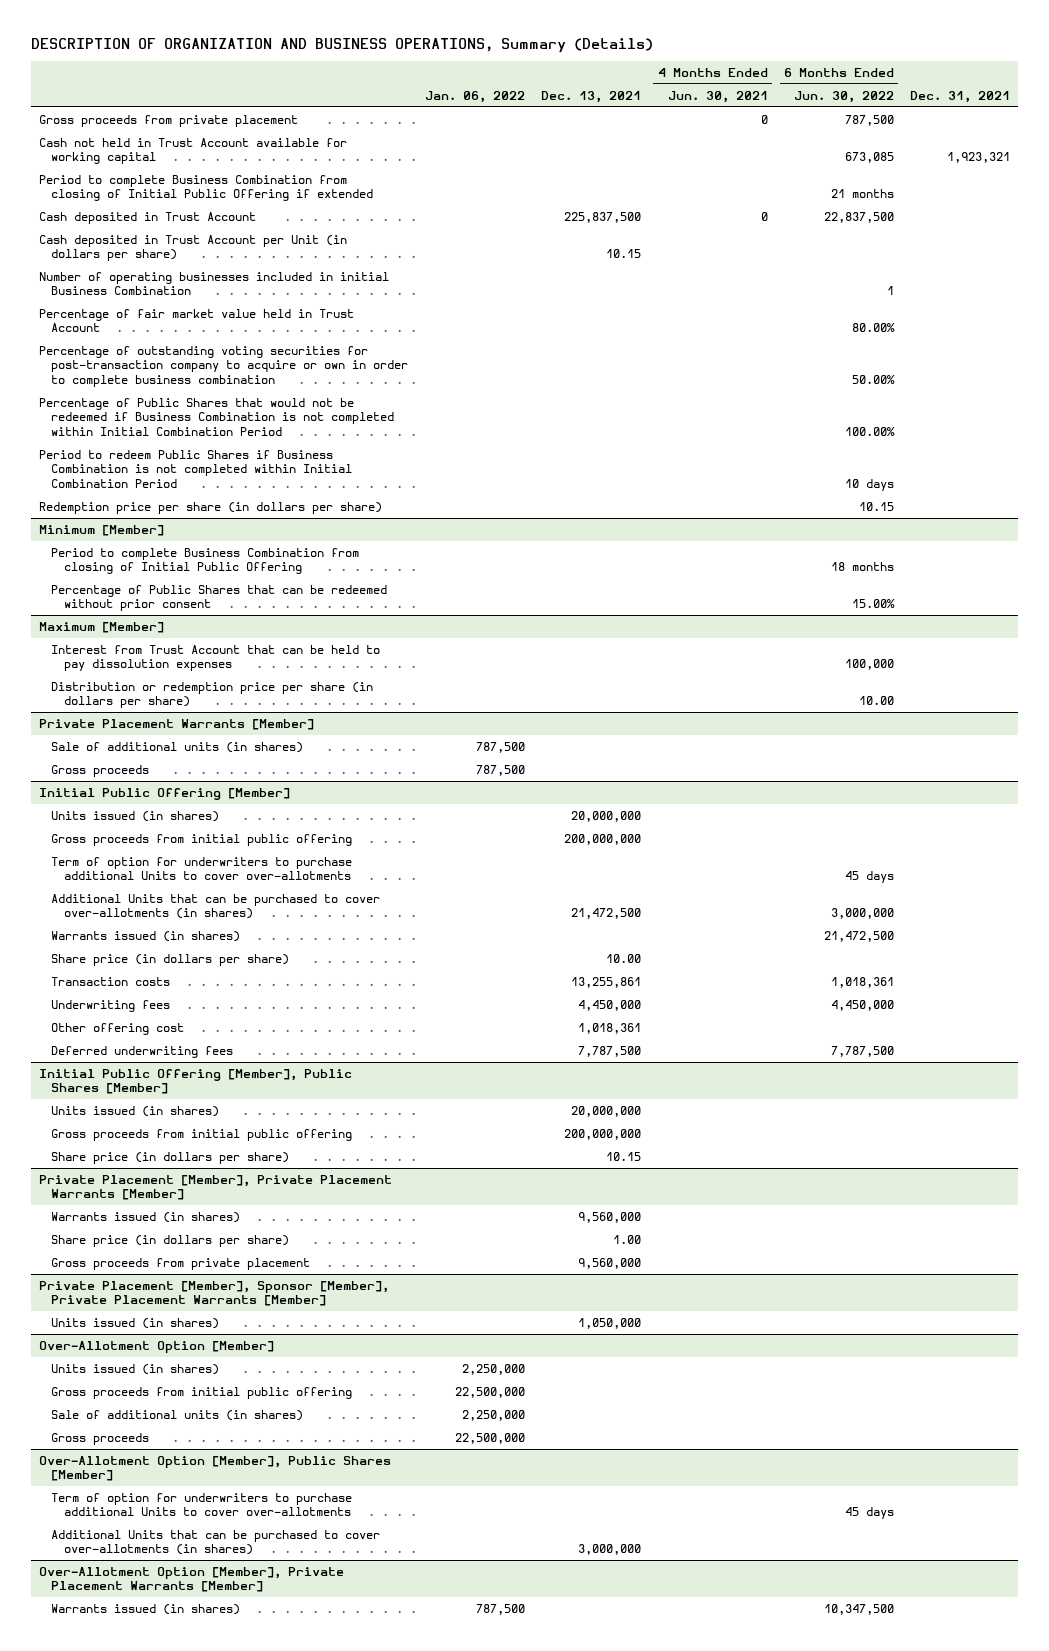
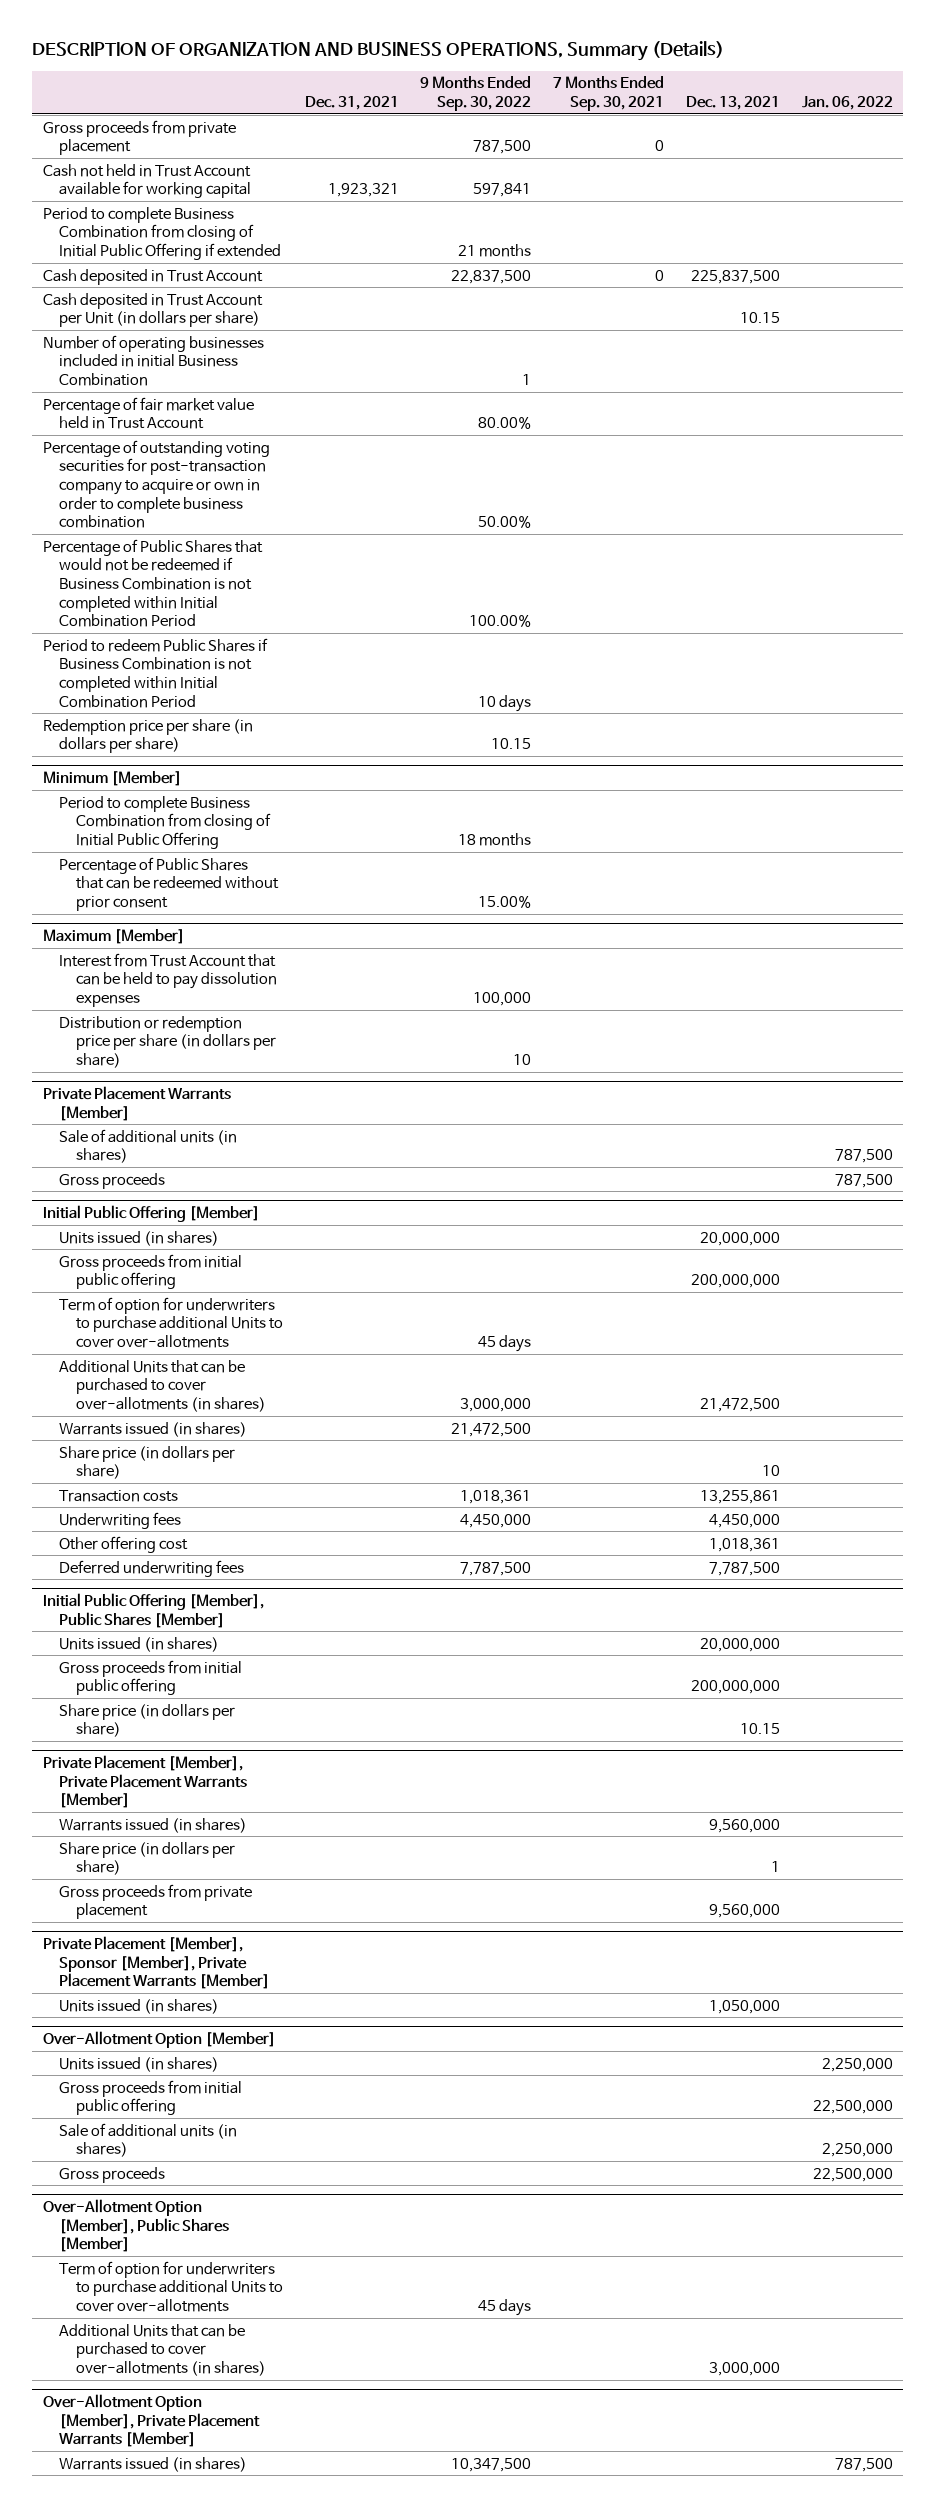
- | Jan. 06, 2022 | Dec. 13, 2021 | 4 Months Ended Jun. 30, 2021 | 6 Months Ended Jun. 30, 2022 | Dec. 31, 2021
+ | Dec. 31, 2021 | 9 Months Ended Sep. 30, 2022 | 7 Months Ended Sep. 30, 2021 | Dec. 13, 2021 | Jan. 06, 2022
@ Initial Public Offering [Member]
- Share price (in dollars per share) | | 10.00 | | |
+ Share price (in dollars per share) | | | | 10 |
@ Private Placement [Member], Private Placement Warrants [Member]
- Share price (in dollars per share) | | 1.00 | | |
+ Share price (in dollars per share) | | | | 1 |

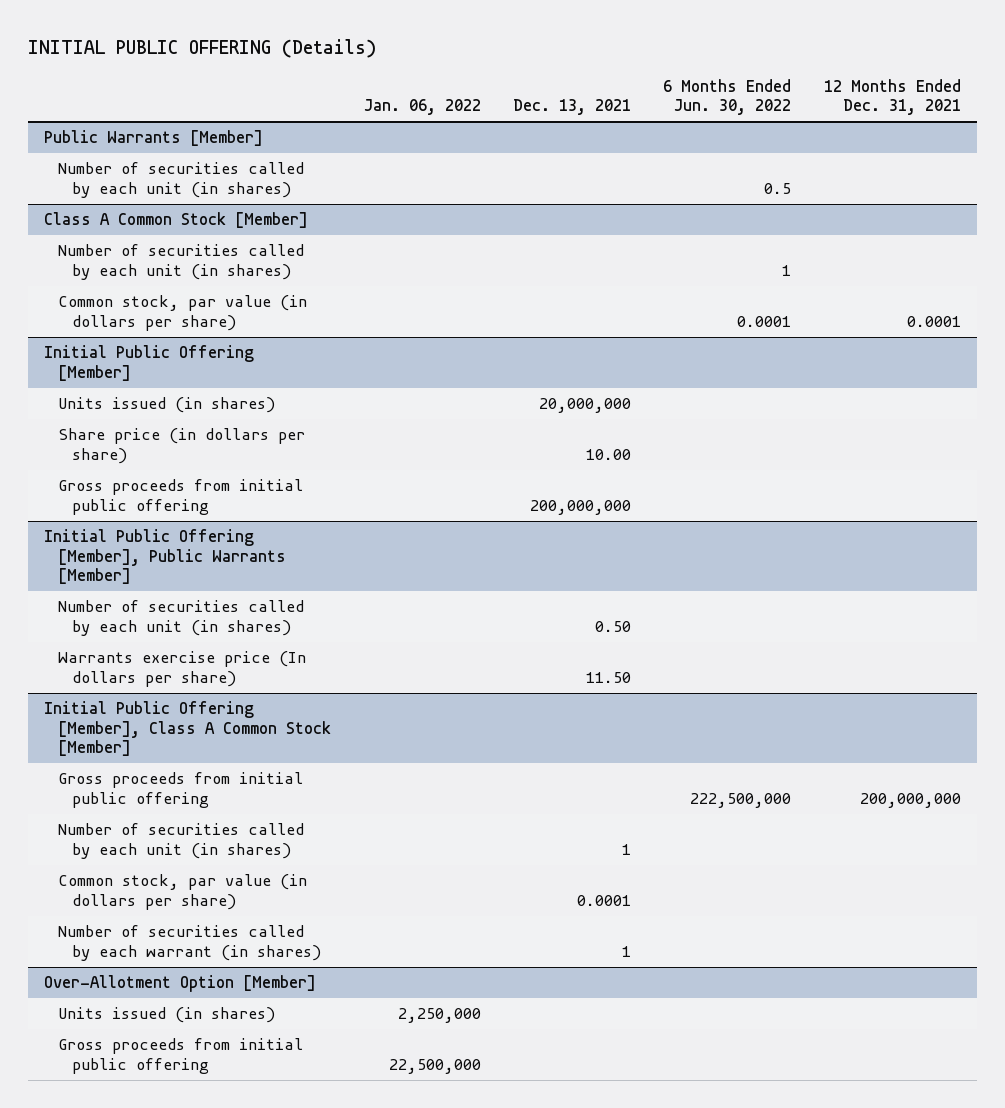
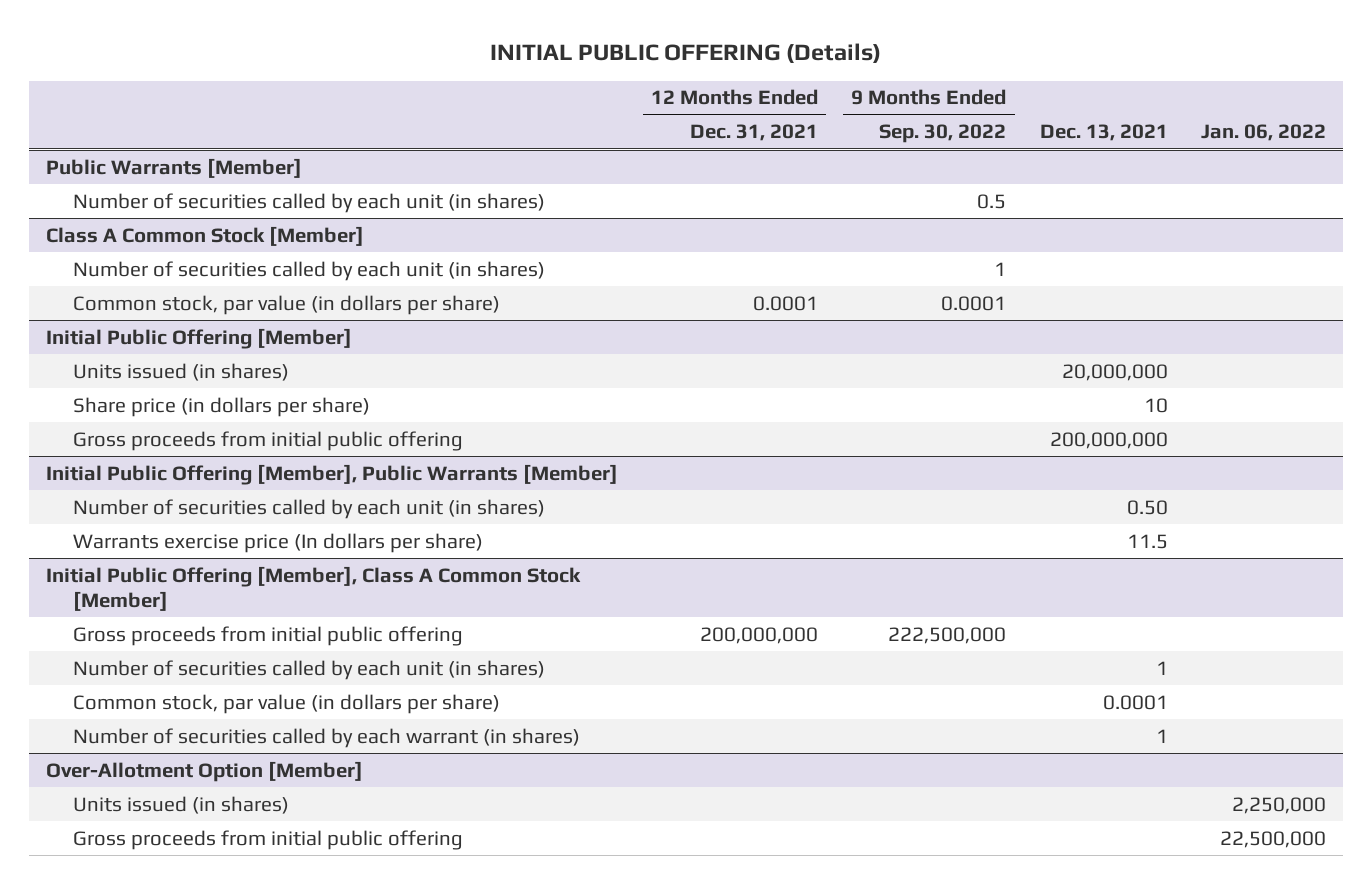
- | Jan. 06, 2022 | Dec. 13, 2021 | 6 Months Ended Jun. 30, 2022 | 12 Months Ended Dec. 31, 2021
+ | 12 Months Ended Dec. 31, 2021 | 9 Months Ended Sep. 30, 2022 | Dec. 13, 2021 | Jan. 06, 2022
@ Initial Public Offering [Member]
- Share price (in dollars per share) | | 10.00 | |
+ Share price (in dollars per share) | | | 10 |
@ Initial Public Offering [Member], Public Warrants [Member]
- Warrants exercise price (In dollars per share) | | 11.50 | |
+ Warrants exercise price (In dollars per share) | | | 11.5 |

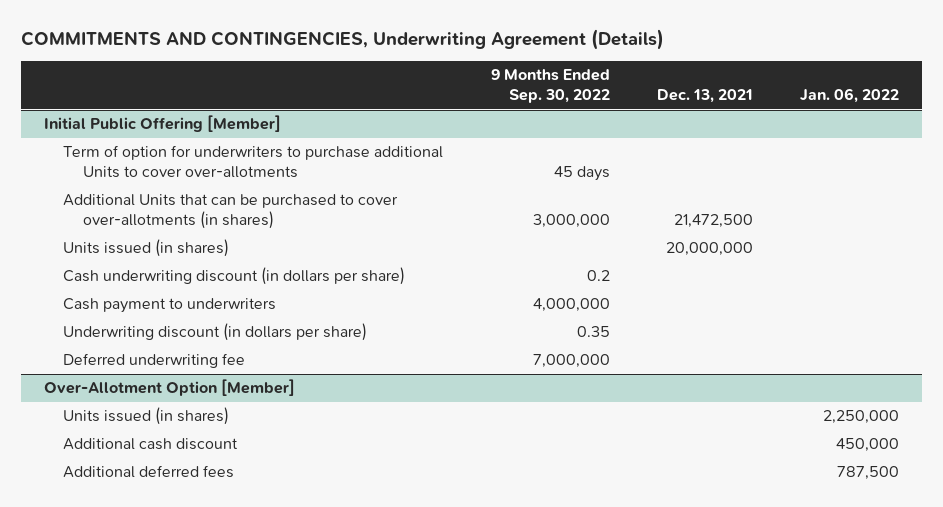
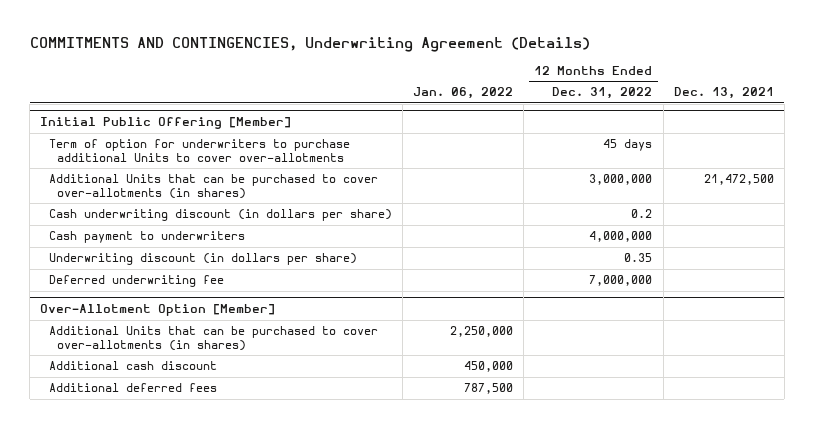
- | 9 Months Ended Sep. 30, 2022 | Dec. 13, 2021 | Jan. 06, 2022
+ | Jan. 06, 2022 | 12 Months Ended Dec. 31, 2022 | Dec. 13, 2021
@ Initial Public Offering [Member]
- Units issued (in shares) | | 20,000,000 |
@ Over-Allotment Option [Member]
- Units issued (in shares) | | | 2,250,000
+ Additional Units that can be purchased to cover over-allotments (in shares) | 2,250,000 | |

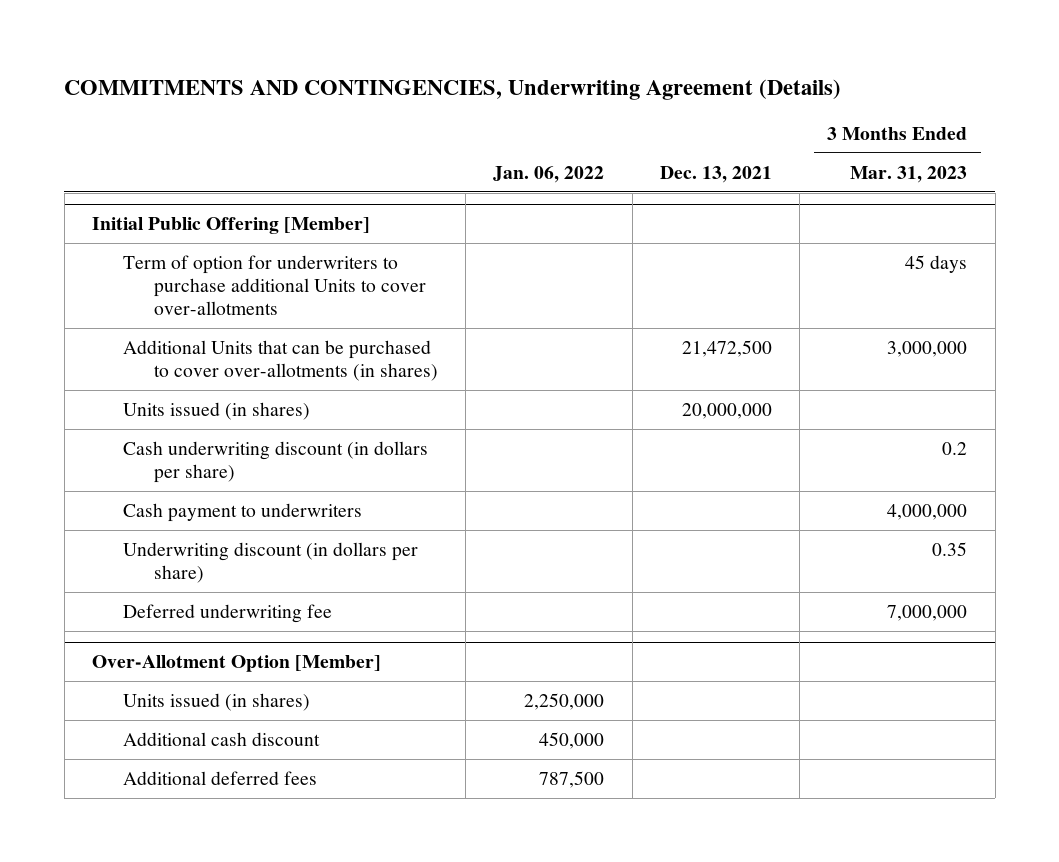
- | Jan. 06, 2022 | 12 Months Ended Dec. 31, 2022 | Dec. 13, 2021
+ | Jan. 06, 2022 | Dec. 13, 2021 | 3 Months Ended Mar. 31, 2023
@ Initial Public Offering [Member]
+ Units issued (in shares) | | 20,000,000 |
@ Over-Allotment Option [Member]
- Additional Units that can be purchased to cover over-allotments (in shares) | 2,250,000 | |
+ Units issued (in shares) | 2,250,000 | |

